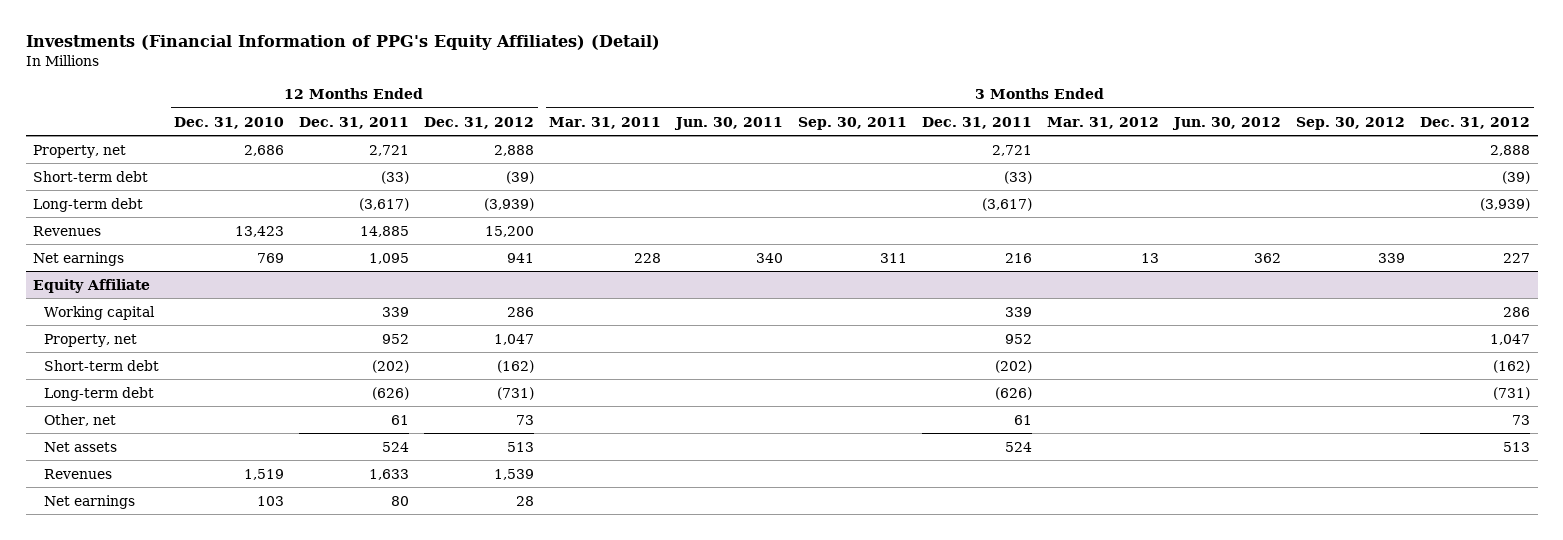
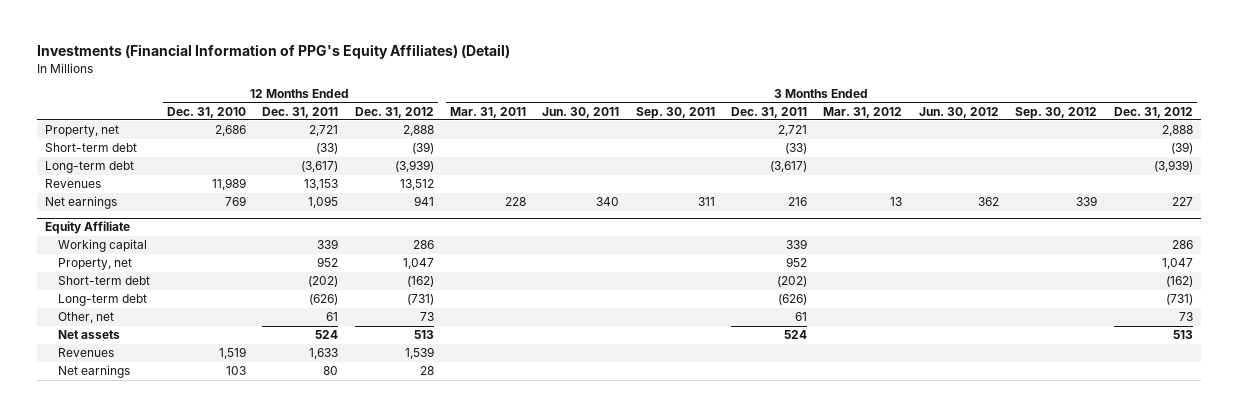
- Revenues | 13,423 | 14,885 | 15,200 | | | | | | | |
+ Revenues | 11,989 | 13,153 | 13,512 | | | | | | | |

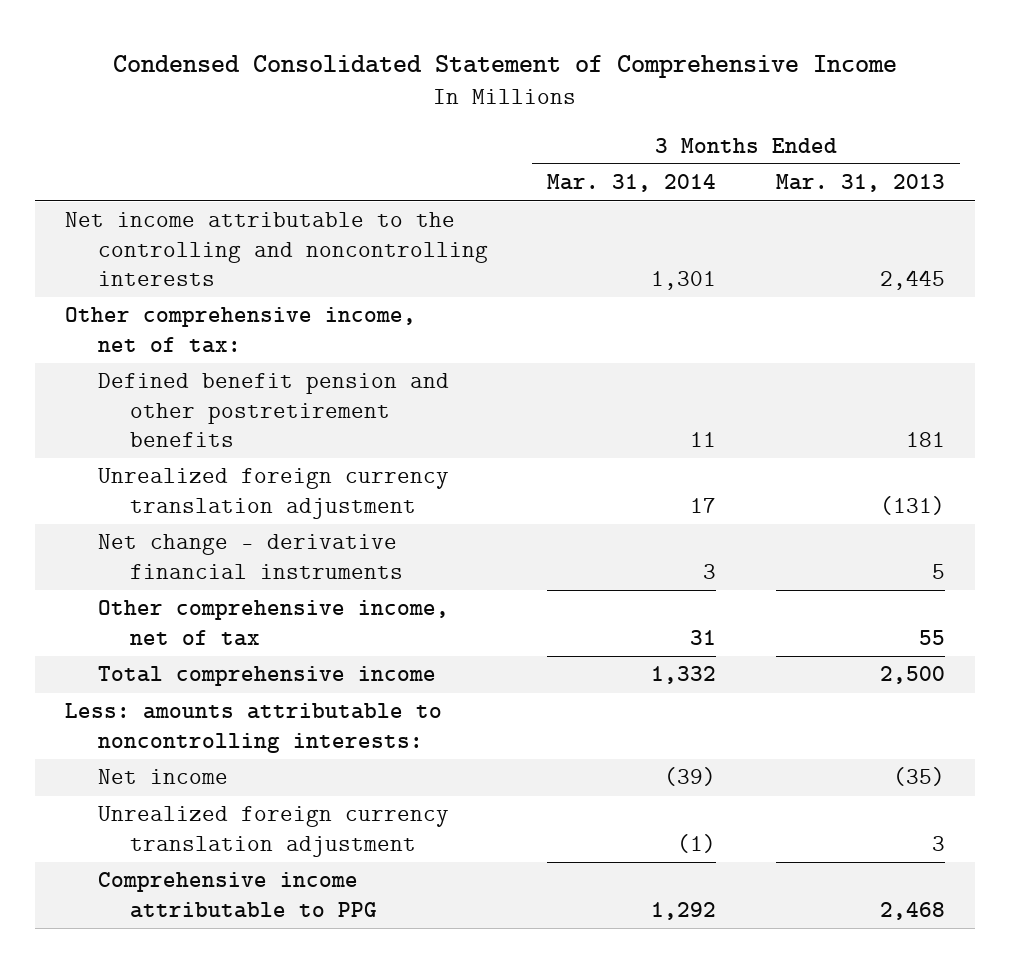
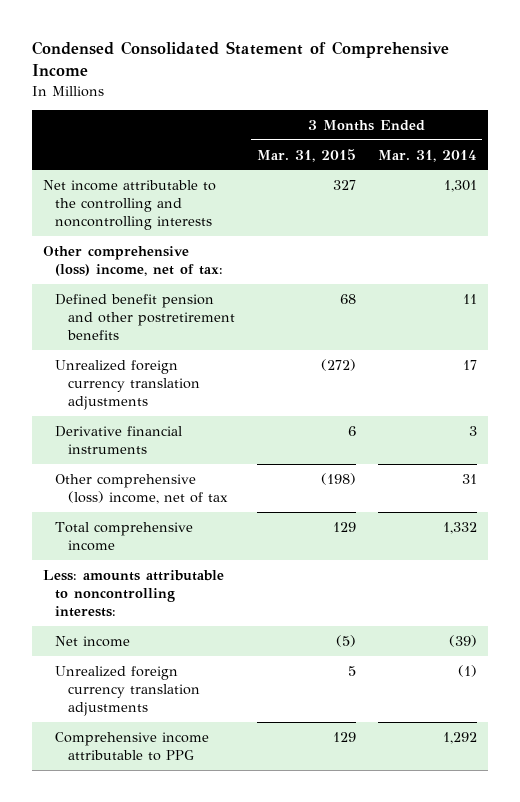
- | 3 Months Ended Mar. 31, 2014 | 3 Months Ended Mar. 31, 2013
+ | 3 Months Ended Mar. 31, 2015 | 3 Months Ended Mar. 31, 2014
- Other comprehensive income, net of tax:
+ Other comprehensive (loss) income, net of tax:
- Unrealized foreign currency translation adjustment | 17 | (131)
- Net change - derivative financial instruments | 3 | 5
- Other comprehensive income, net of tax | 31 | 55
+ Unrealized foreign currency translation adjustments | (272) | 17
+ Derivative financial instruments | 6 | 3
+ Other comprehensive (loss) income, net of tax | (198) | 31
- Unrealized foreign currency translation adjustment | (1) | 3
+ Unrealized foreign currency translation adjustments | 5 | (1)

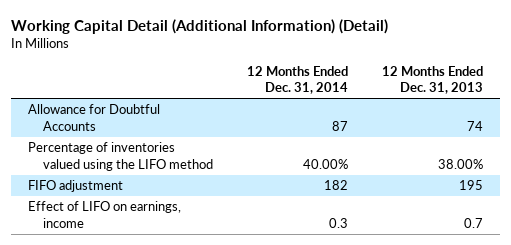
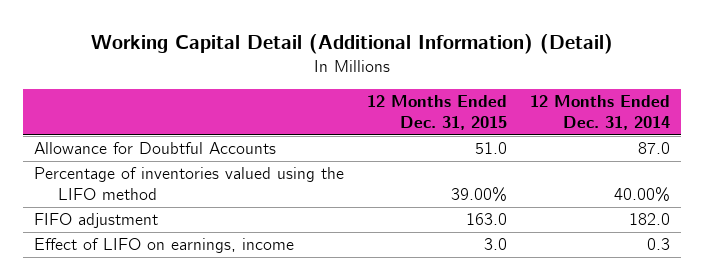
- | 12 Months Ended Dec. 31, 2014 | 12 Months Ended Dec. 31, 2013
+ | 12 Months Ended Dec. 31, 2015 | 12 Months Ended Dec. 31, 2014
- Allowance for Doubtful Accounts | 87 | 74
+ Allowance for Doubtful Accounts | 51.0 | 87.0
- FIFO adjustment | 182 | 195
+ FIFO adjustment | 163.0 | 182.0

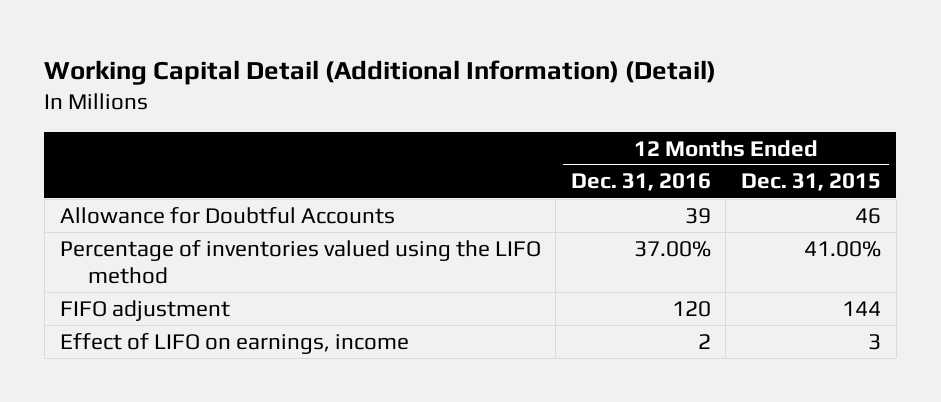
- | 12 Months Ended Dec. 31, 2015 | 12 Months Ended Dec. 31, 2014
+ | 12 Months Ended Dec. 31, 2016 | 12 Months Ended Dec. 31, 2015
- Allowance for Doubtful Accounts | 51.0 | 87.0
- Percentage of inventories valued using the LIFO method | 39.00% | 40.00%
- FIFO adjustment | 163.0 | 182.0
- Effect of LIFO on earnings, income | 3.0 | 0.3
+ Allowance for Doubtful Accounts | 39 | 46
+ Percentage of inventories valued using the LIFO method | 37.00% | 41.00%
+ FIFO adjustment | 120 | 144
+ Effect of LIFO on earnings, income | 2 | 3

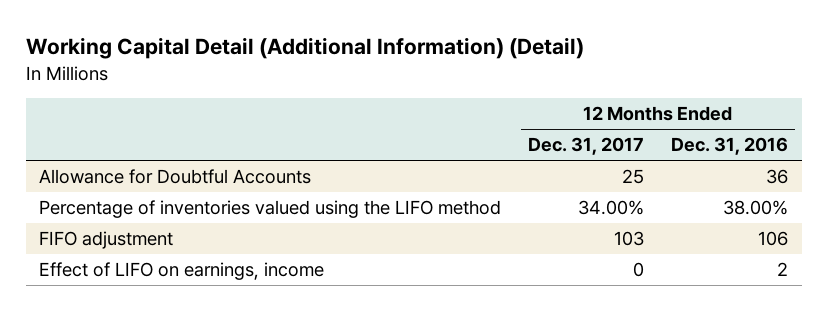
- | 12 Months Ended Dec. 31, 2016 | 12 Months Ended Dec. 31, 2015
+ | 12 Months Ended Dec. 31, 2017 | 12 Months Ended Dec. 31, 2016
- Allowance for Doubtful Accounts | 39 | 46
- Percentage of inventories valued using the LIFO method | 37.00% | 41.00%
- FIFO adjustment | 120 | 144
+ Allowance for Doubtful Accounts | 25 | 36
+ Percentage of inventories valued using the LIFO method | 34.00% | 38.00%
+ FIFO adjustment | 103 | 106

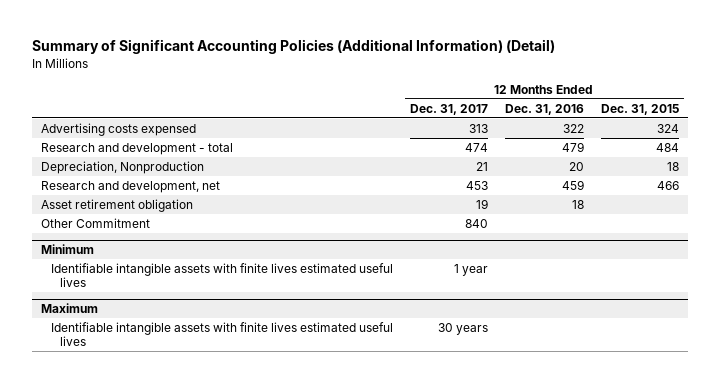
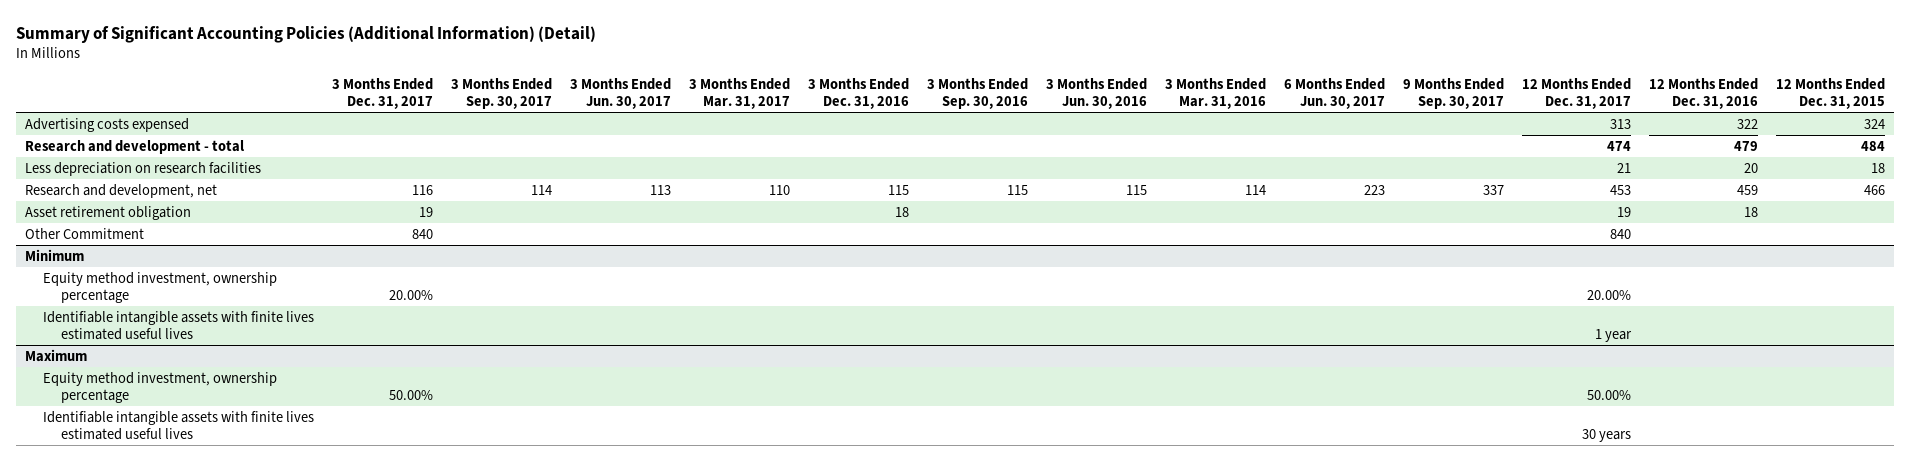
- | 12 Months Ended Dec. 31, 2017 | 12 Months Ended Dec. 31, 2016 | 12 Months Ended Dec. 31, 2015
+ | 3 Months Ended Dec. 31, 2017 | 3 Months Ended Sep. 30, 2017 | 3 Months Ended Jun. 30, 2017 | 3 Months Ended Mar. 31, 2017 | 3 Months Ended Dec. 31, 2016 | 3 Months Ended Sep. 30, 2016 | 3 Months Ended Jun. 30, 2016 | 3 Months Ended Mar. 31, 2016 | 6 Months Ended Jun. 30, 2017 | 9 Months Ended Sep. 30, 2017 | 12 Months Ended Dec. 31, 2017 | 12 Months Ended Dec. 31, 2016 | 12 Months Ended Dec. 31, 2015
- Depreciation, Nonproduction | 21 | 20 | 18
+ Less depreciation on research facilities | | | | | | | | | | | 21 | 20 | 18
@ Minimum
+ Equity method investment, ownership percentage | 20.00% | | | | | | | | | | 20.00% | |
@ Maximum
+ Equity method investment, ownership percentage | 50.00% | | | | | | | | | | 50.00% | |

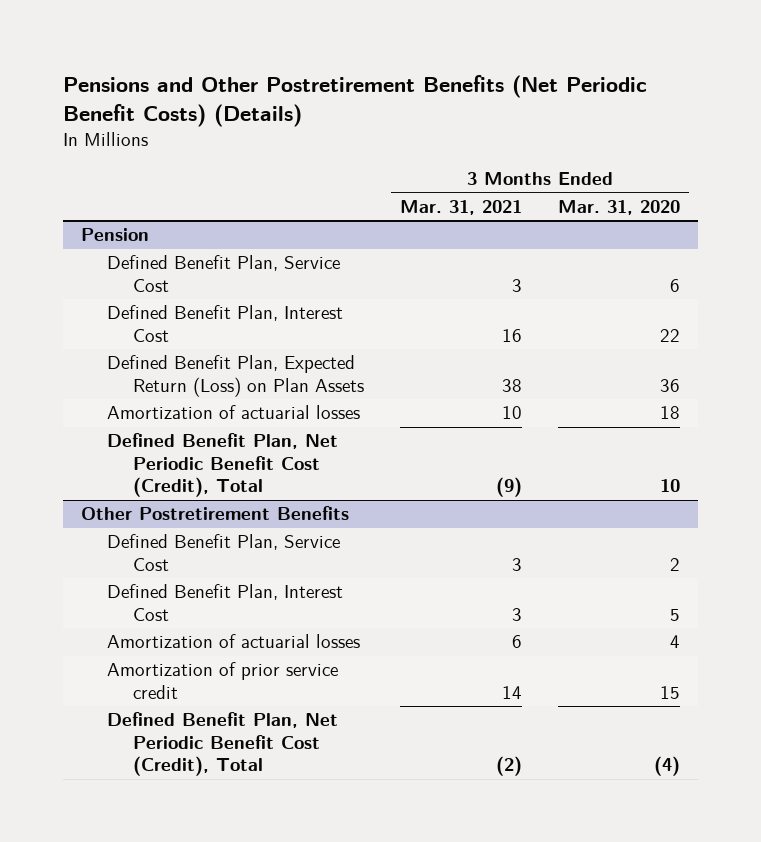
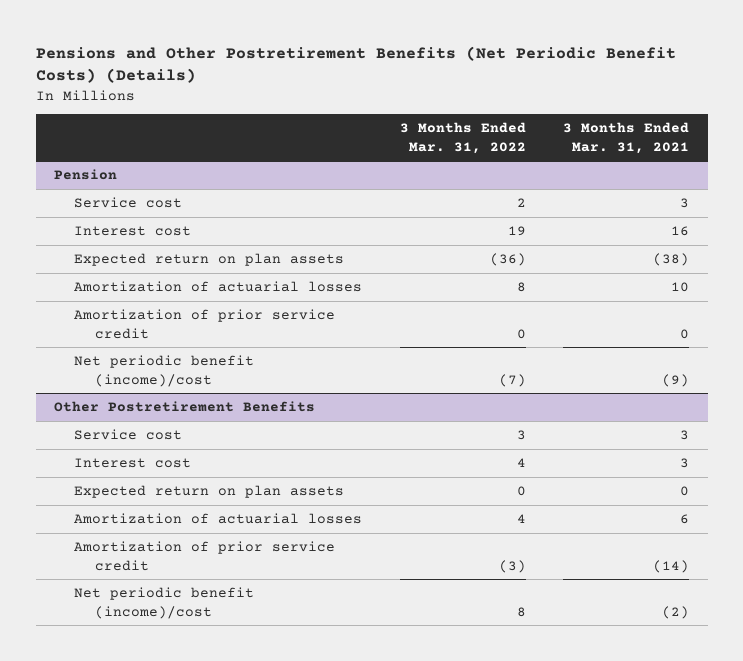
- | 3 Months Ended Mar. 31, 2021 | 3 Months Ended Mar. 31, 2020
+ | 3 Months Ended Mar. 31, 2022 | 3 Months Ended Mar. 31, 2021
@ Pension
- Defined Benefit Plan, Service Cost | 3 | 6
- Defined Benefit Plan, Interest Cost | 16 | 22
- Defined Benefit Plan, Expected Return (Loss) on Plan Assets | 38 | 36
+ Service cost | 2 | 3
+ Interest cost | 19 | 16
+ Expected return on plan assets | (36) | (38)
- Defined Benefit Plan, Net Periodic Benefit Cost (Credit), Total | (9) | 10
+ Amortization of prior service credit | 0 | 0
+ Net periodic benefit (income)/cost | (7) | (9)
@ Other Postretirement Benefits
- Defined Benefit Plan, Service Cost | 3 | 2
- Defined Benefit Plan, Interest Cost | 3 | 5
+ Service cost | 3 | 3
+ Interest cost | 4 | 3
+ Expected return on plan assets | 0 | 0
- Amortization of prior service credit | 14 | 15
- Defined Benefit Plan, Net Periodic Benefit Cost (Credit), Total | (2) | (4)
+ Amortization of prior service credit | (3) | (14)
+ Net periodic benefit (income)/cost | 8 | (2)

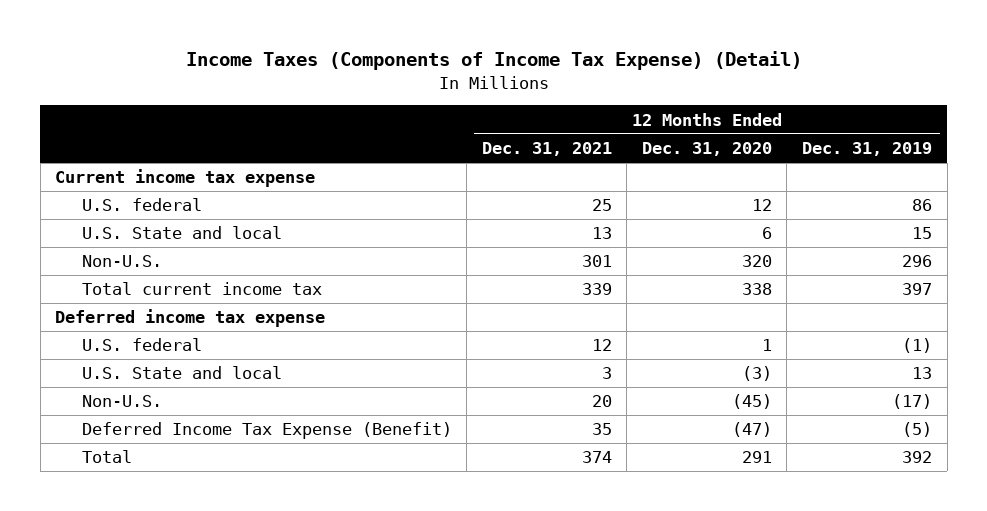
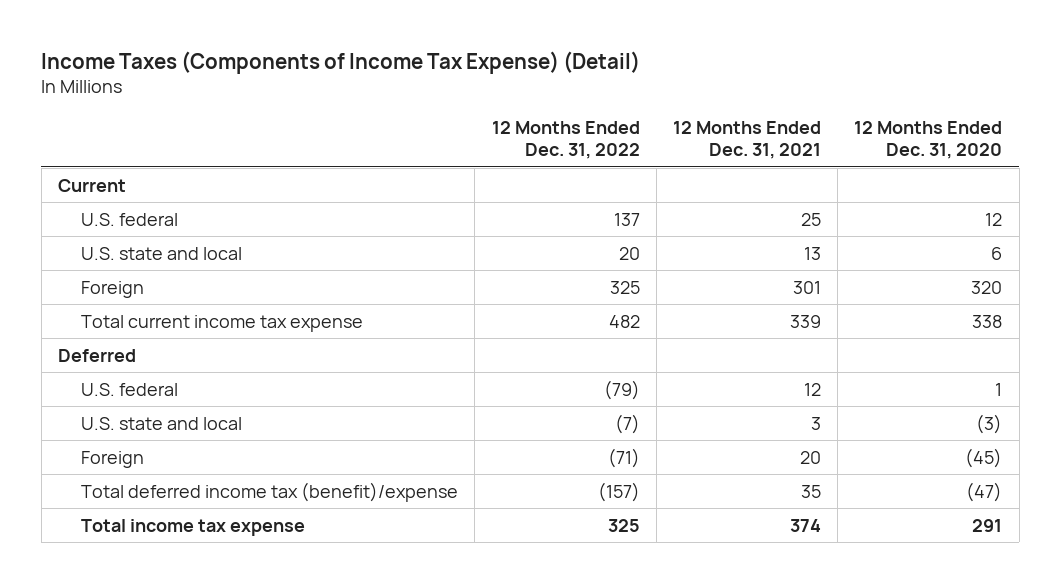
- | 12 Months Ended Dec. 31, 2021 | 12 Months Ended Dec. 31, 2020 | 12 Months Ended Dec. 31, 2019
+ | 12 Months Ended Dec. 31, 2022 | 12 Months Ended Dec. 31, 2021 | 12 Months Ended Dec. 31, 2020
- Current income tax expense
+ Current
- U.S. State and local | 13 | 6 | 15
- Non-U.S. | 301 | 320 | 296
- Total current income tax | 339 | 338 | 397
- Deferred income tax expense
+ U.S. state and local | 20 | 13 | 6
+ Foreign | 325 | 301 | 320
+ Total current income tax expense | 482 | 339 | 338
+ Deferred
- U.S. State and local | 3 | (3) | 13
- Non-U.S. | 20 | (45) | (17)
- Deferred Income Tax Expense (Benefit) | 35 | (47) | (5)
- Total | 374 | 291 | 392
+ U.S. state and local | (7) | 3 | (3)
+ Foreign | (71) | 20 | (45)
+ Total deferred income tax (benefit)/expense | (157) | 35 | (47)
+ Total income tax expense | 325 | 374 | 291

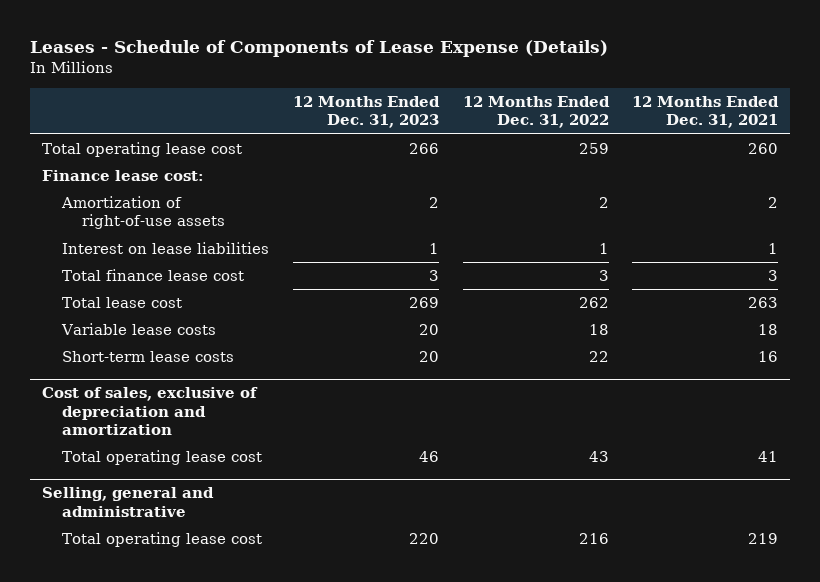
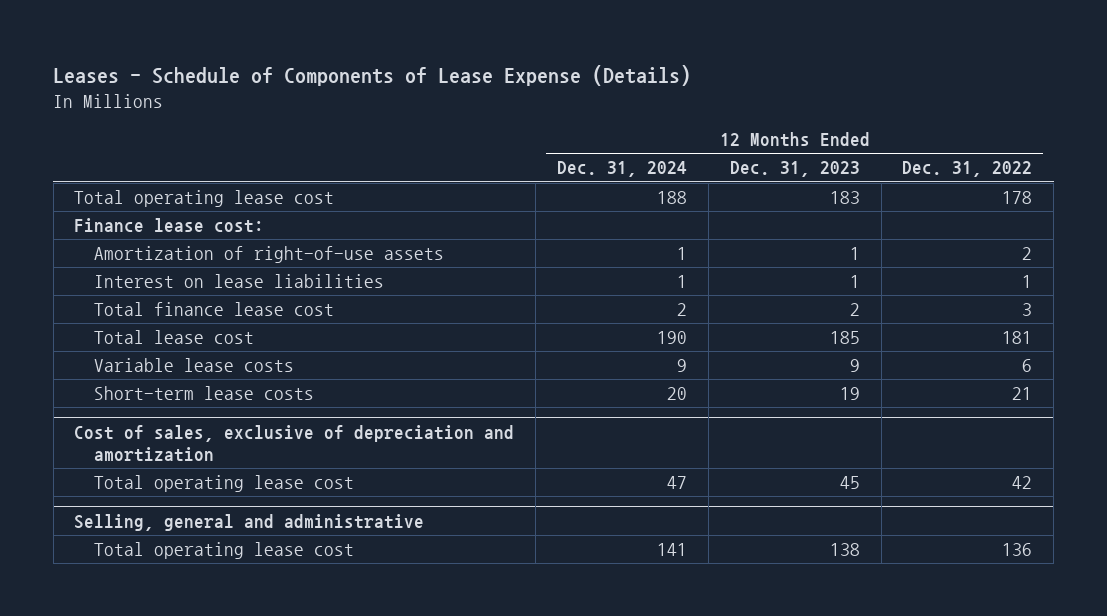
- | 12 Months Ended Dec. 31, 2023 | 12 Months Ended Dec. 31, 2022 | 12 Months Ended Dec. 31, 2021
+ | 12 Months Ended Dec. 31, 2024 | 12 Months Ended Dec. 31, 2023 | 12 Months Ended Dec. 31, 2022
- Total operating lease cost | 266 | 259 | 260
+ Total operating lease cost | 188 | 183 | 178
- Amortization of right-of-use assets | 2 | 2 | 2
+ Amortization of right-of-use assets | 1 | 1 | 2
- Total finance lease cost | 3 | 3 | 3
- Total lease cost | 269 | 262 | 263
- Variable lease costs | 20 | 18 | 18
- Short-term lease costs | 20 | 22 | 16
+ Total finance lease cost | 2 | 2 | 3
+ Total lease cost | 190 | 185 | 181
+ Variable lease costs | 9 | 9 | 6
+ Short-term lease costs | 20 | 19 | 21
@ Cost of sales, exclusive of depreciation and amortization
- Total operating lease cost | 46 | 43 | 41
+ Total operating lease cost | 47 | 45 | 42
@ Selling, general and administrative
- Total operating lease cost | 220 | 216 | 219
+ Total operating lease cost | 141 | 138 | 136

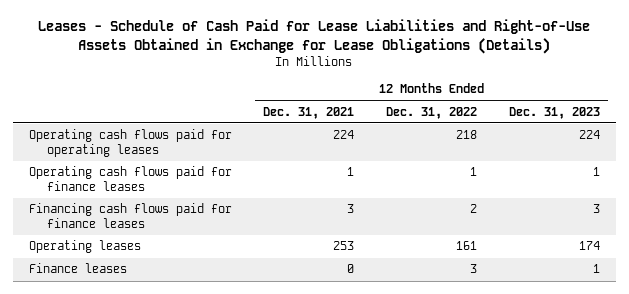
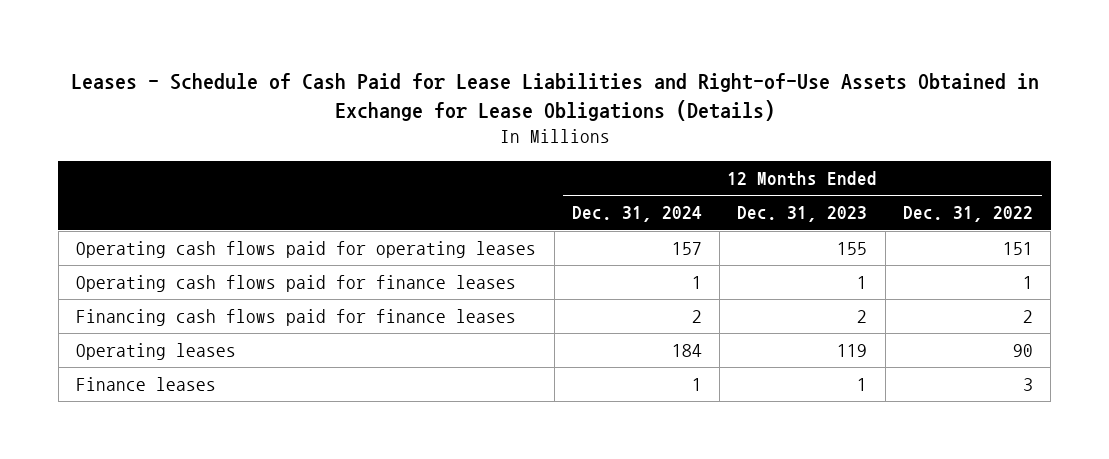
- | 12 Months Ended Dec. 31, 2021 | 12 Months Ended Dec. 31, 2022 | 12 Months Ended Dec. 31, 2023
+ | 12 Months Ended Dec. 31, 2024 | 12 Months Ended Dec. 31, 2023 | 12 Months Ended Dec. 31, 2022
- Operating cash flows paid for operating leases | 224 | 218 | 224
+ Operating cash flows paid for operating leases | 157 | 155 | 151
- Financing cash flows paid for finance leases | 3 | 2 | 3
- Operating leases | 253 | 161 | 174
+ Financing cash flows paid for finance leases | 2 | 2 | 2
+ Operating leases | 184 | 119 | 90

